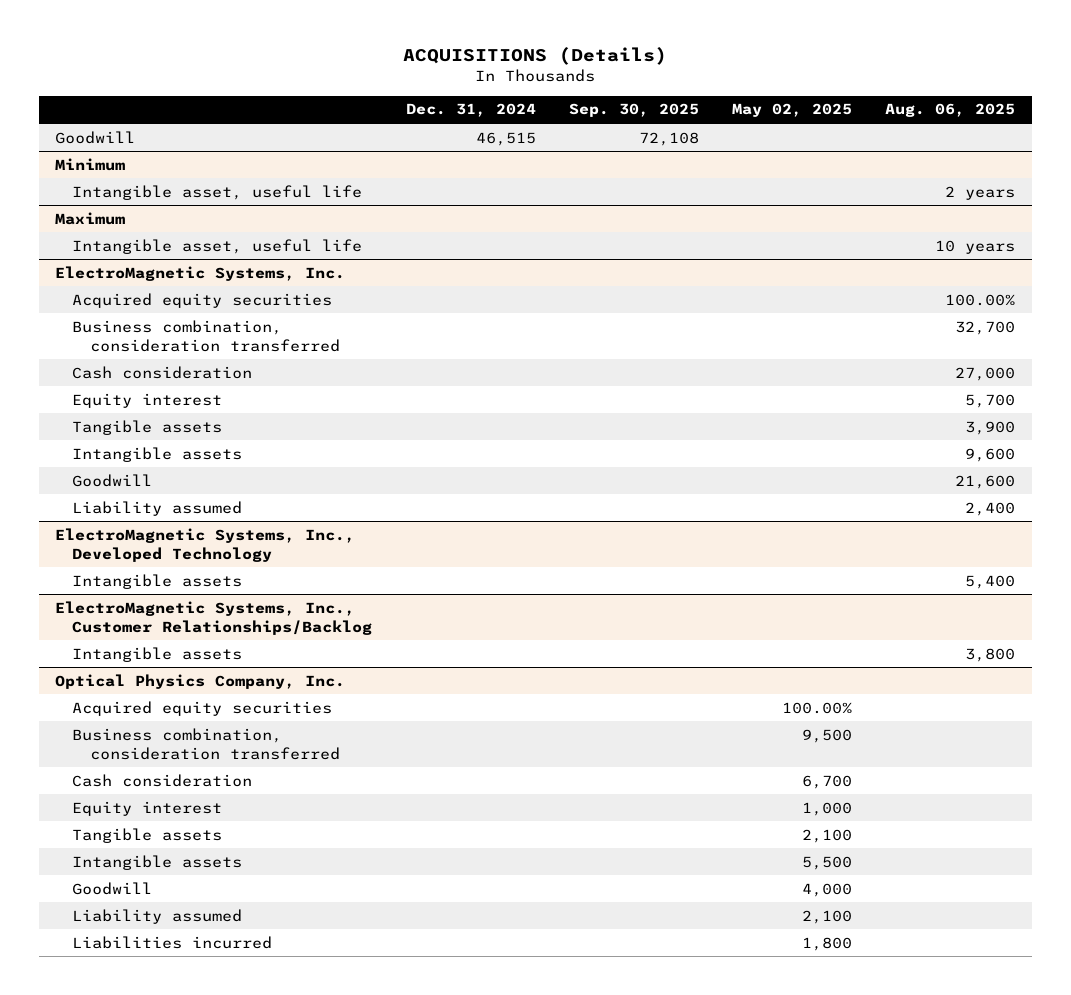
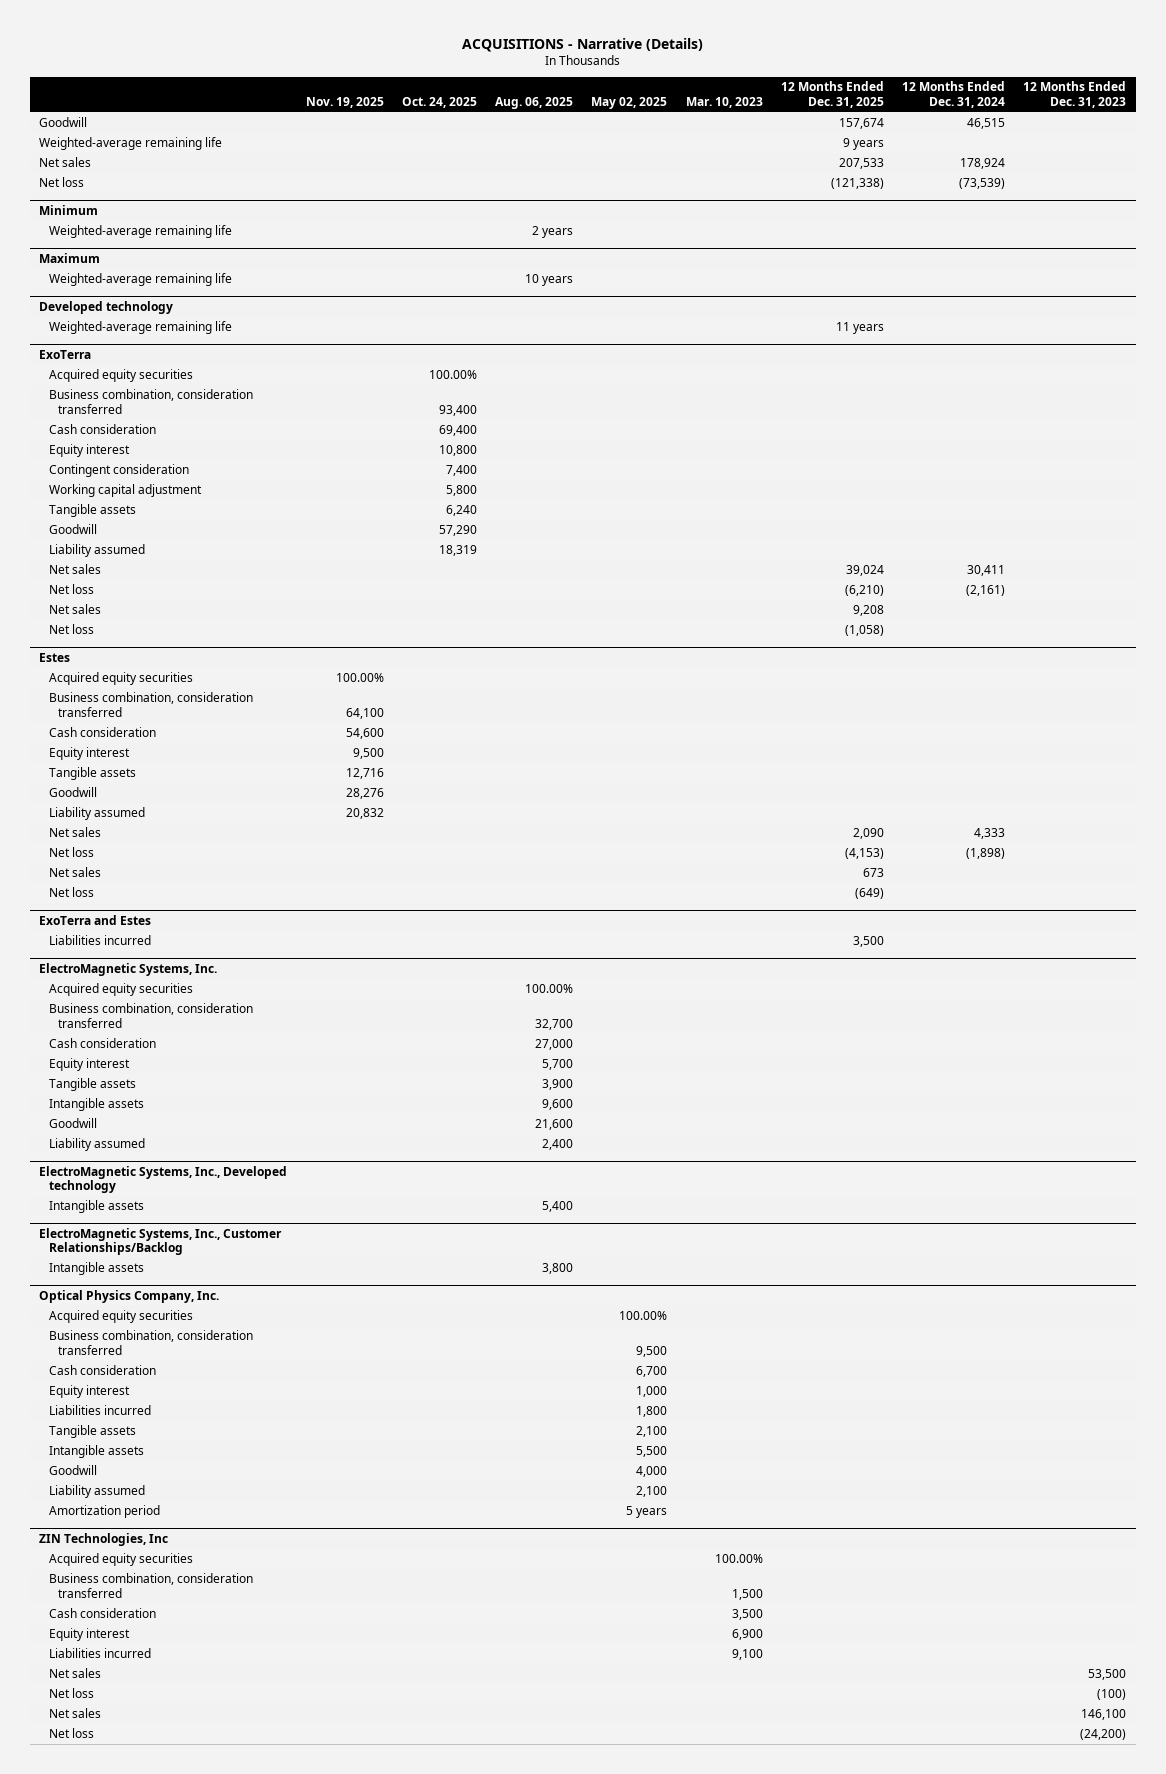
- ACQUISITIONS (Details)
+ ACQUISITIONS - Narrative (Details)
- | Dec. 31, 2024 | Sep. 30, 2025 | May 02, 2025 | Aug. 06, 2025
+ | Nov. 19, 2025 | Oct. 24, 2025 | Aug. 06, 2025 | May 02, 2025 | Mar. 10, 2023 | 12 Months Ended Dec. 31, 2025 | 12 Months Ended Dec. 31, 2024 | 12 Months Ended Dec. 31, 2023
+ Weighted-average remaining life | | | | | | 9 years | |
+ Net sales | | | | | | 207,533 | 178,924 |
+ Net loss | | | | | | (121,338) | (73,539) |
@ Minimum
- Intangible asset, useful life | | | | 2 years
+ Weighted-average remaining life | | | 2 years | | | | |
@ Maximum
- Intangible asset, useful life | | | | 10 years
+ Weighted-average remaining life | | | 10 years | | | | |
+ Developed technology
+ Weighted-average remaining life | | | | | | 11 years | |
+ ExoTerra
+ Acquired equity securities | | 100.00% | | | | | |
+ Business combination, consideration transferred | | 93,400 | | | | | |
+ Cash consideration | | 69,400 | | | | | |
+ Equity interest | | 10,800 | | | | | |
+ Contingent consideration | | 7,400 | | | | | |
+ Working capital adjustment | | 5,800 | | | | | |
+ Tangible assets | | 6,240 | | | | | |
+ Goodwill | | 57,290 | | | | | |
+ Liability assumed | | 18,319 | | | | | |
+ Net sales | | | | | | 39,024 | 30,411 |
+ Net loss | | | | | | (6,210) | (2,161) |
+ Net sales | | | | | | 9,208 | |
+ Net loss | | | | | | (1,058) | |
+ Estes
+ Acquired equity securities | 100.00% | | | | | | |
+ Business combination, consideration transferred | 64,100 | | | | | | |
+ Cash consideration | 54,600 | | | | | | |
+ Equity interest | 9,500 | | | | | | |
+ Tangible assets | 12,716 | | | | | | |
+ Goodwill | 28,276 | | | | | | |
+ Liability assumed | 20,832 | | | | | | |
+ Net sales | | | | | | 2,090 | 4,333 |
+ Net loss | | | | | | (4,153) | (1,898) |
+ Net sales | | | | | | 673 | |
+ Net loss | | | | | | (649) | |
+ ExoTerra and Estes
+ Liabilities incurred | | | | | | 3,500 | |
- ElectroMagnetic Systems, Inc., Developed Technology
+ ElectroMagnetic Systems, Inc., Developed technology
@ Optical Physics Company, Inc.
moved up: Liabilities incurred | | | | 1,800 | | | |
+ Amortization period | | | | 5 years | | | |
+ ZIN Technologies, Inc
+ Acquired equity securities | | | | | 100.00% | | |
+ Business combination, consideration transferred | | | | | 1,500 | | |
+ Cash consideration | | | | | 3,500 | | |
+ Equity interest | | | | | 6,900 | | |
+ Liabilities incurred | | | | | 9,100 | | |
+ Net sales | | | | | | | | 53,500
+ Net loss | | | | | | | | (100)
+ Net sales | | | | | | | | 146,100
+ Net loss | | | | | | | | (24,200)

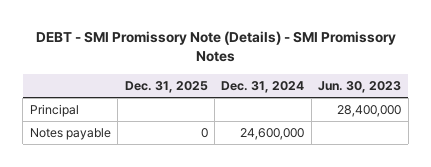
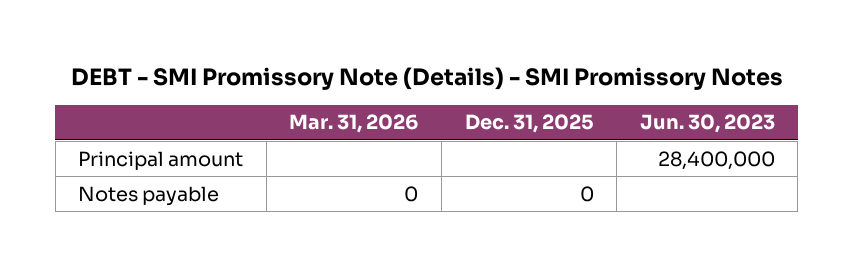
- | Dec. 31, 2025 | Dec. 31, 2024 | Jun. 30, 2023
+ | Mar. 31, 2026 | Dec. 31, 2025 | Jun. 30, 2023
- Principal | | | 28,400,000
+ Principal amount | | | 28,400,000

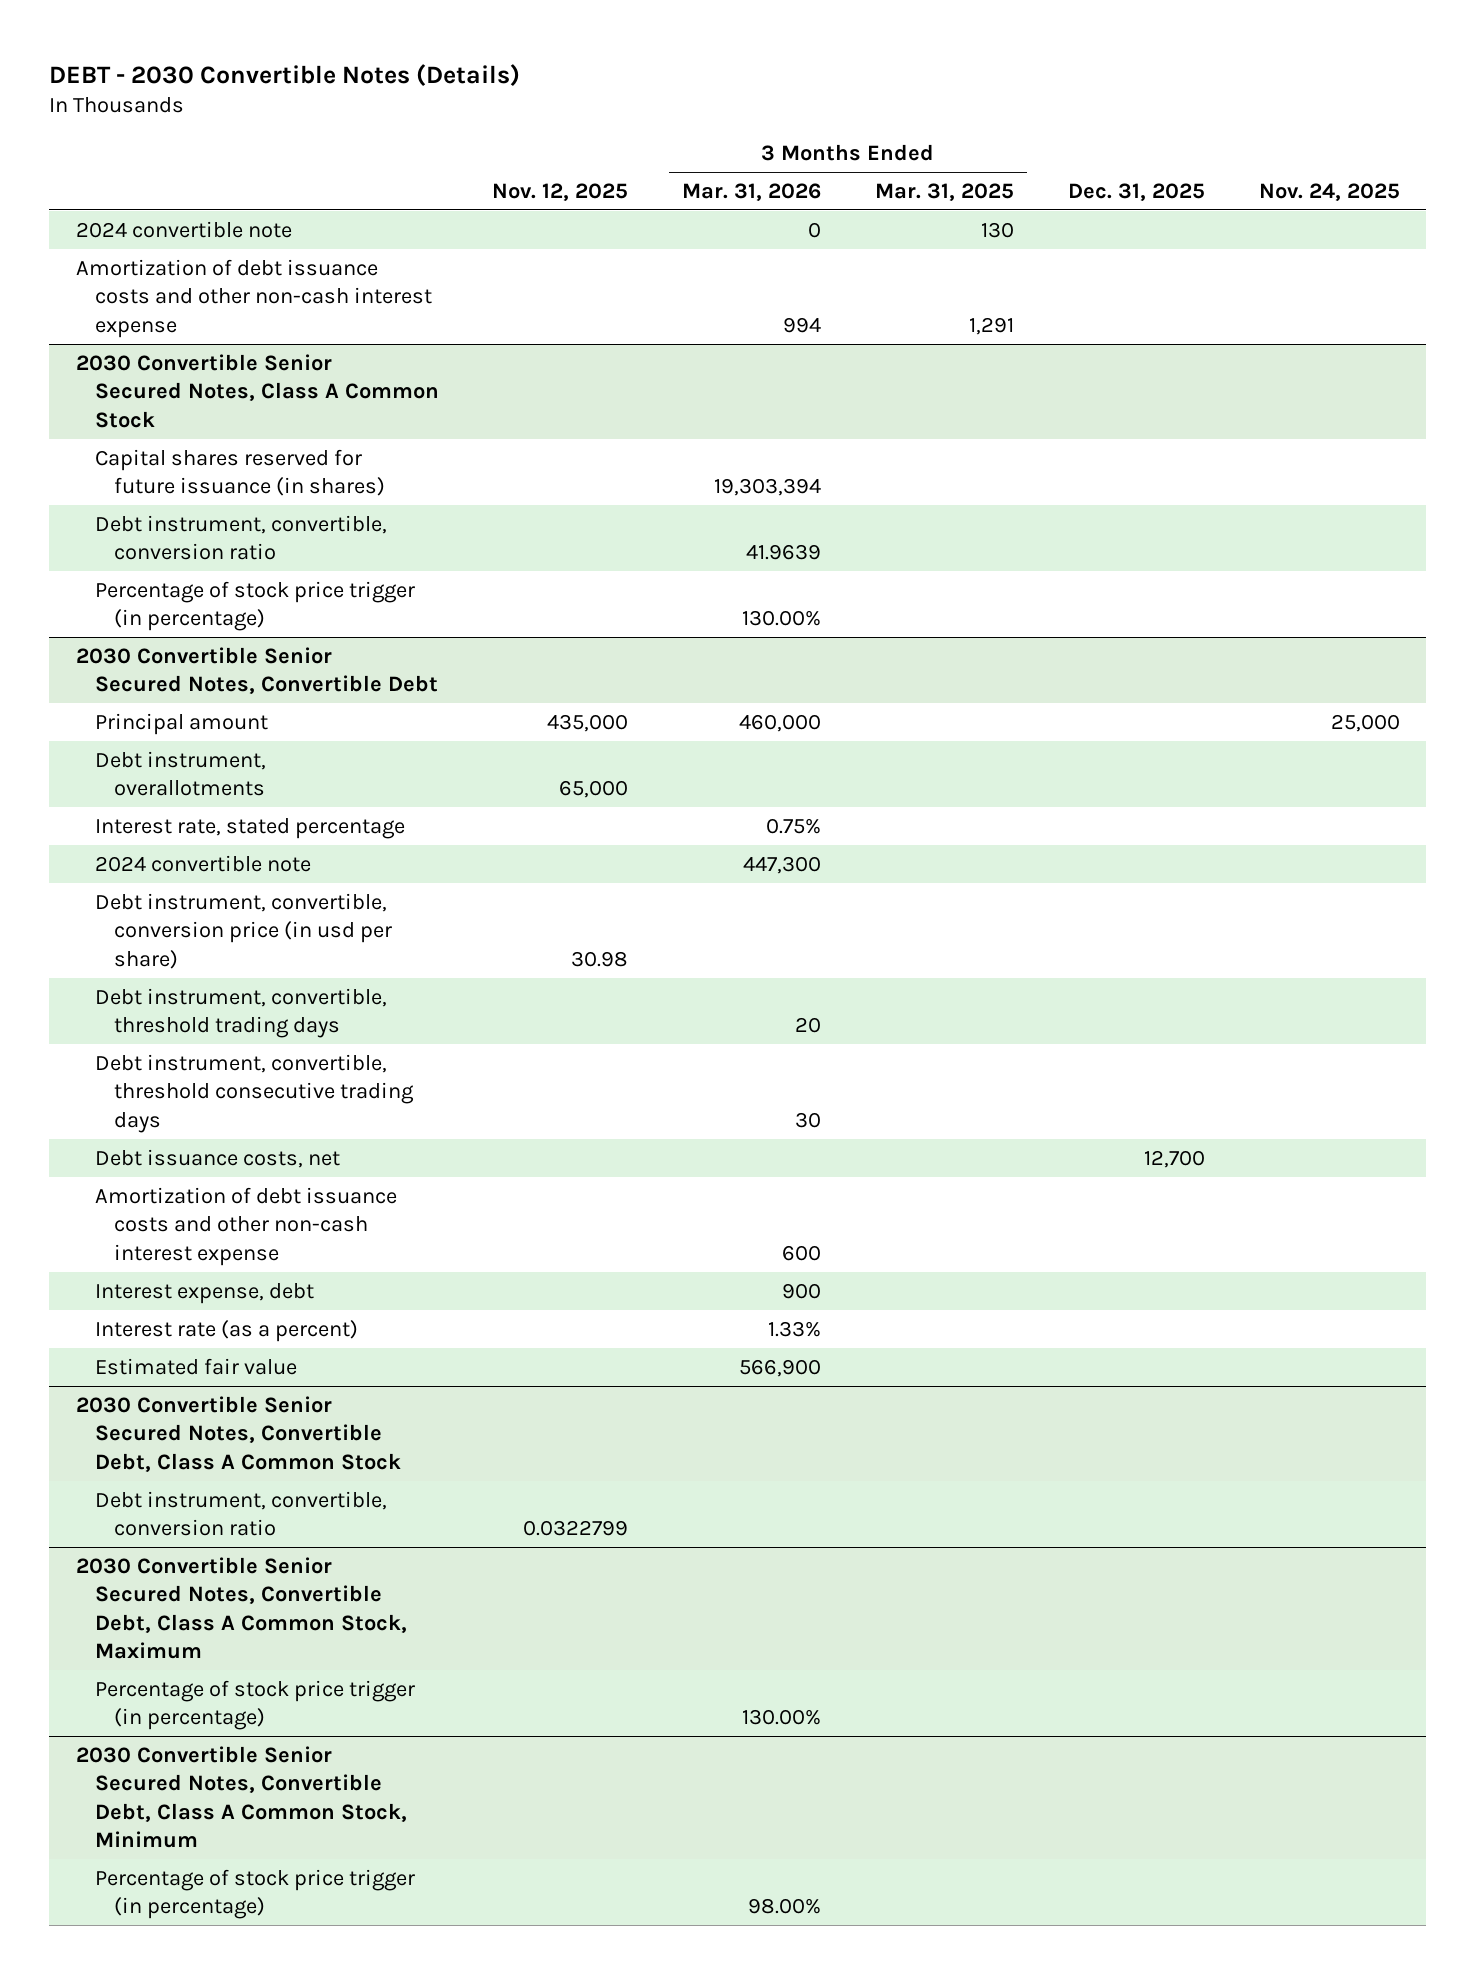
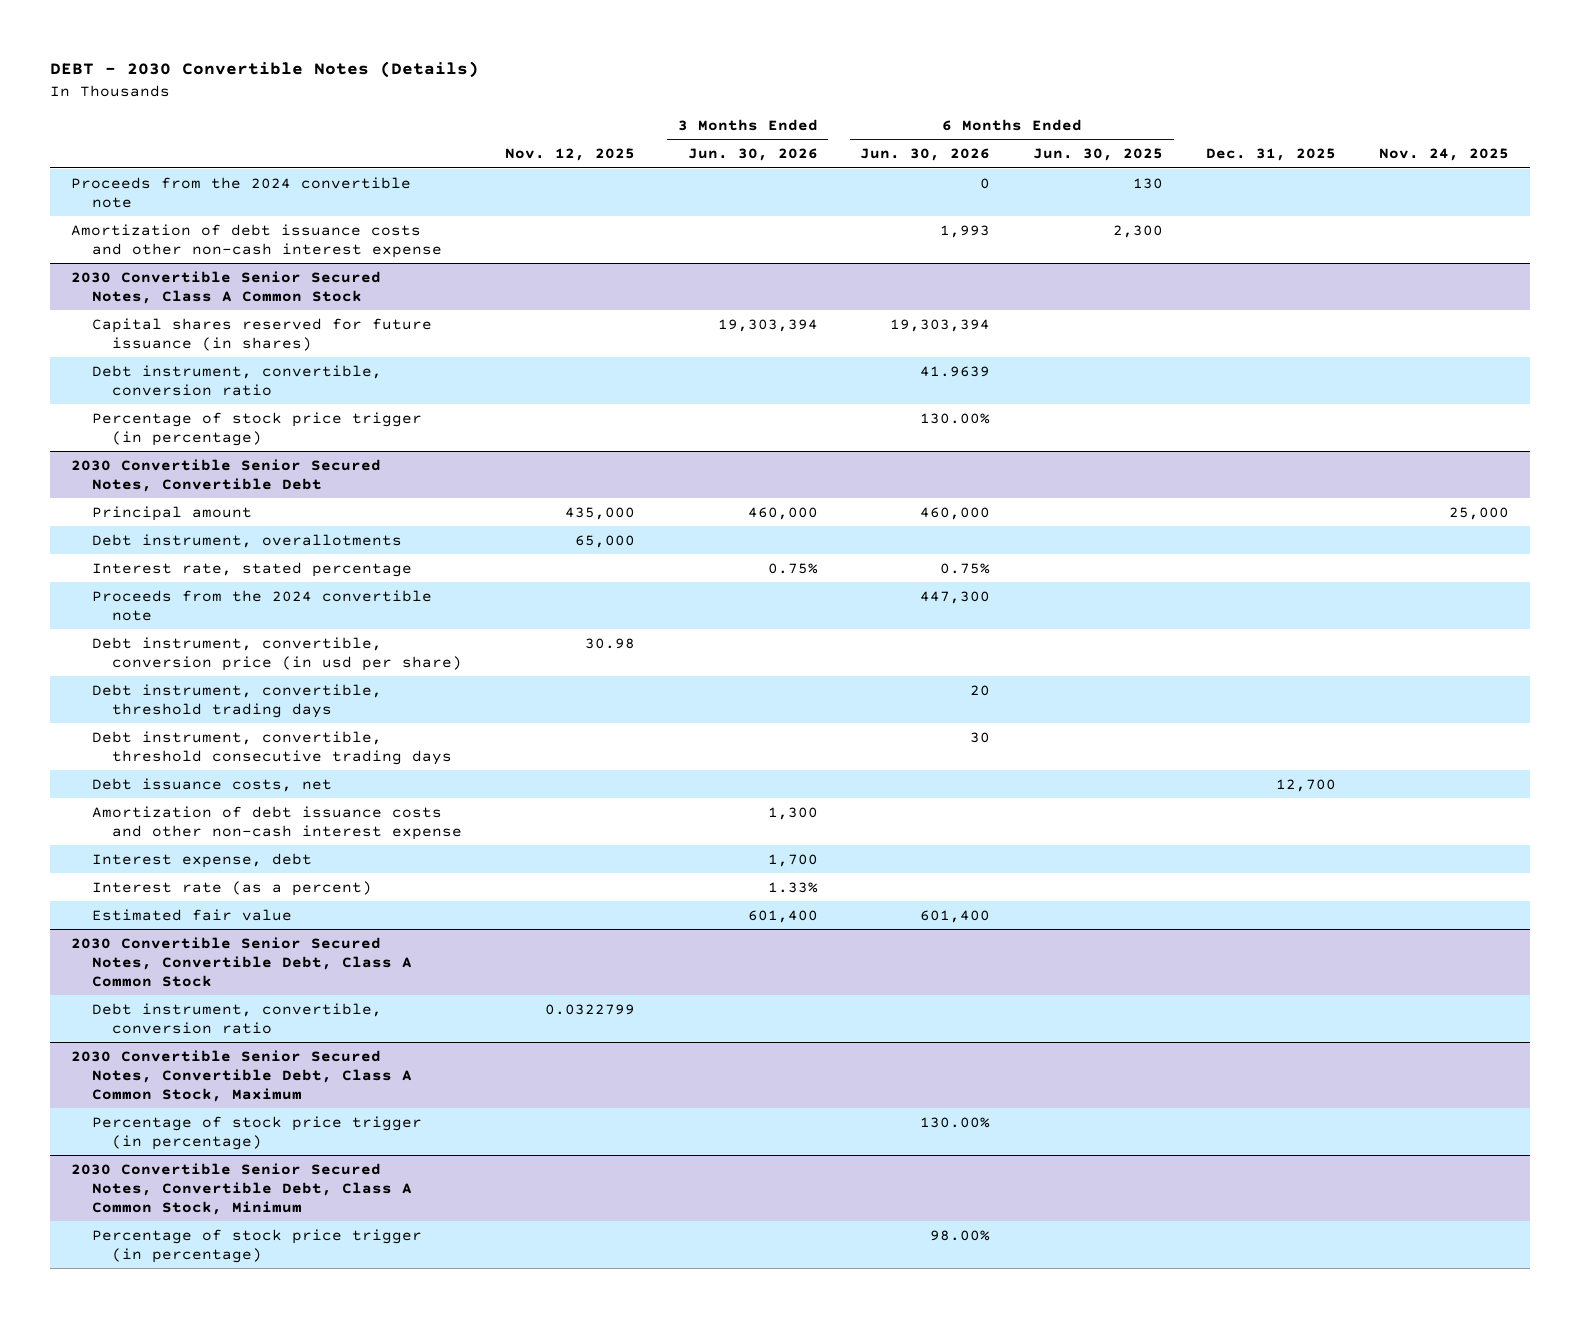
- | Nov. 12, 2025 | 3 Months Ended Mar. 31, 2026 | 3 Months Ended Mar. 31, 2025 | Dec. 31, 2025 | Nov. 24, 2025
+ | Nov. 12, 2025 | 3 Months Ended Jun. 30, 2026 | 6 Months Ended Jun. 30, 2026 | 6 Months Ended Jun. 30, 2025 | Dec. 31, 2025 | Nov. 24, 2025
- 2024 convertible note | | 0 | 130 | |
+ Proceeds from the 2024 convertible note | | | 0 | 130 | |
@ 2030 Convertible Senior Secured Notes, Convertible Debt
- 2024 convertible note | | 447,300 | | |
+ Proceeds from the 2024 convertible note | | | 447,300 | | |

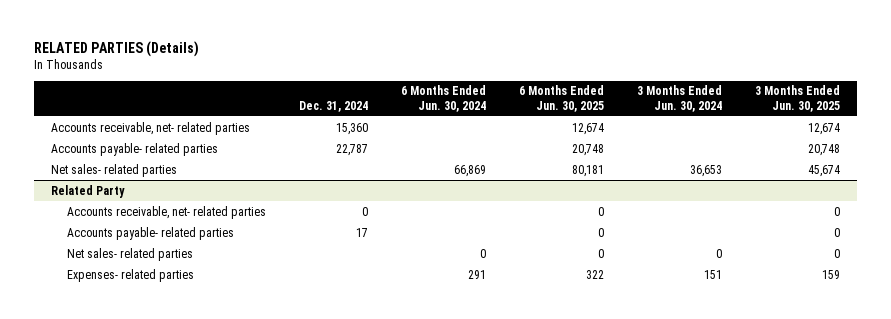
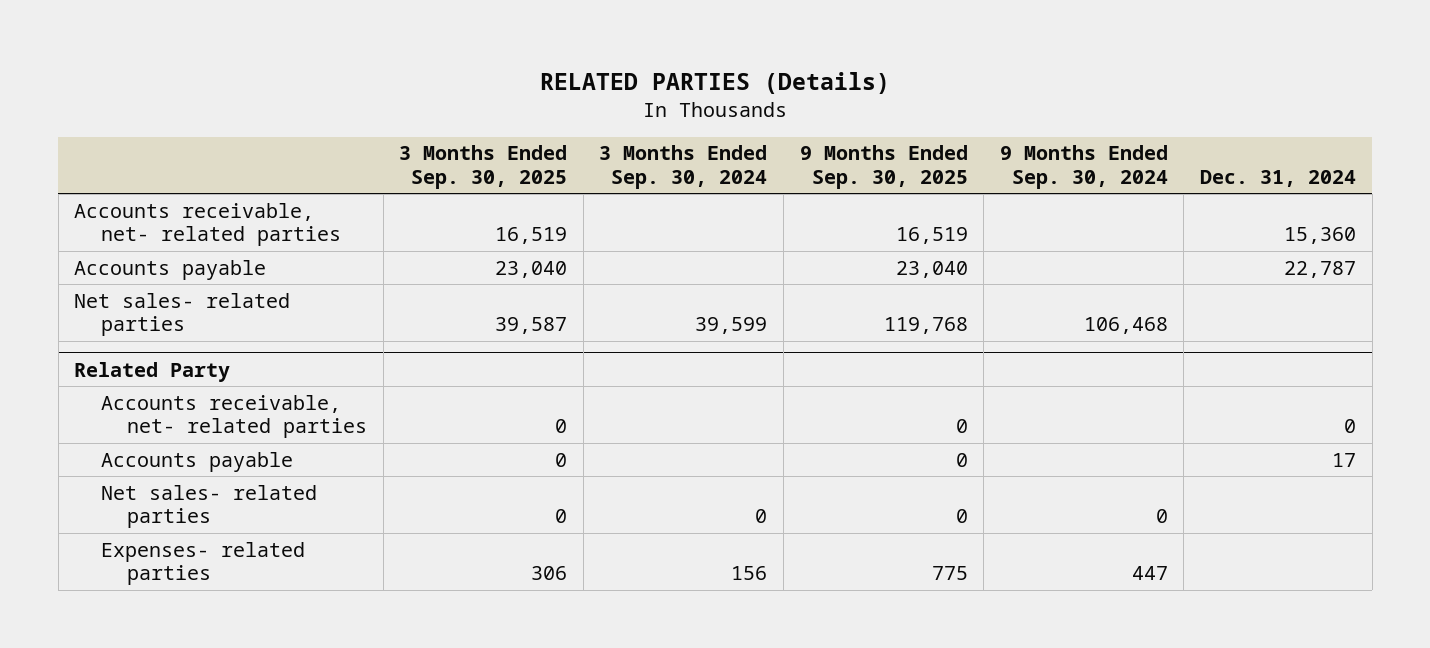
- | Dec. 31, 2024 | 6 Months Ended Jun. 30, 2024 | 6 Months Ended Jun. 30, 2025 | 3 Months Ended Jun. 30, 2024 | 3 Months Ended Jun. 30, 2025
+ | 3 Months Ended Sep. 30, 2025 | 3 Months Ended Sep. 30, 2024 | 9 Months Ended Sep. 30, 2025 | 9 Months Ended Sep. 30, 2024 | Dec. 31, 2024
- Accounts payable- related parties | 22,787 | | 20,748 | | 20,748
+ Accounts payable | 23,040 | | 23,040 | | 22,787
@ Related Party
- Accounts payable- related parties | 17 | | 0 | | 0
+ Accounts payable | 0 | | 0 | | 17

